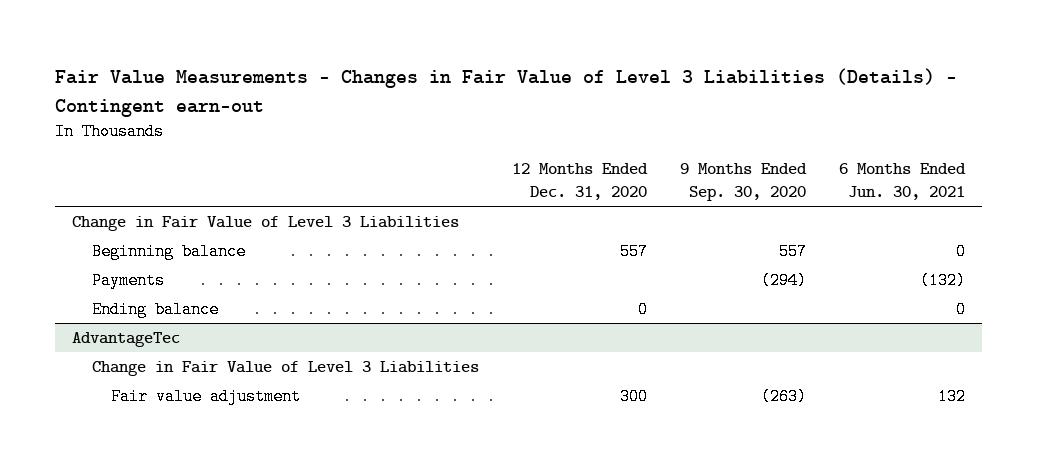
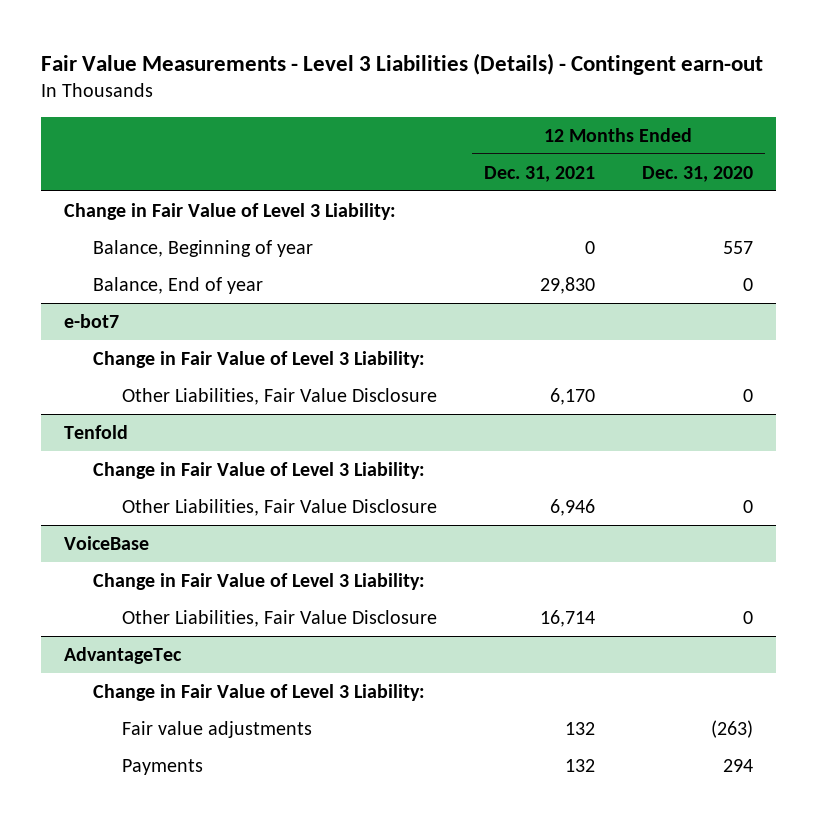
- Fair Value Measurements - Changes in Fair Value of Level 3 Liabilities (Details) - Contingent earn-out
+ Fair Value Measurements - Level 3 Liabilities (Details) - Contingent earn-out
- | 12 Months Ended Dec. 31, 2020 | 9 Months Ended Sep. 30, 2020 | 6 Months Ended Jun. 30, 2021
+ | 12 Months Ended Dec. 31, 2021 | 12 Months Ended Dec. 31, 2020
- Change in Fair Value of Level 3 Liabilities
- Beginning balance | 557 | 557 | 0
- Payments | | (294) | (132)
- Ending balance | 0 | | 0
+ Change in Fair Value of Level 3 Liability:
+ Balance, Beginning of year | 0 | 557
+ Balance, End of year | 29,830 | 0
+ e-bot7
+ Change in Fair Value of Level 3 Liability:
+ Other Liabilities, Fair Value Disclosure | 6,170 | 0
+ Tenfold
+ Change in Fair Value of Level 3 Liability:
+ Other Liabilities, Fair Value Disclosure | 6,946 | 0
+ VoiceBase
+ Change in Fair Value of Level 3 Liability:
+ Other Liabilities, Fair Value Disclosure | 16,714 | 0
@ AdvantageTec
- Change in Fair Value of Level 3 Liabilities
- Fair value adjustment | 300 | (263) | 132
+ Change in Fair Value of Level 3 Liability:
+ Fair value adjustments | 132 | (263)
+ Payments | 132 | 294

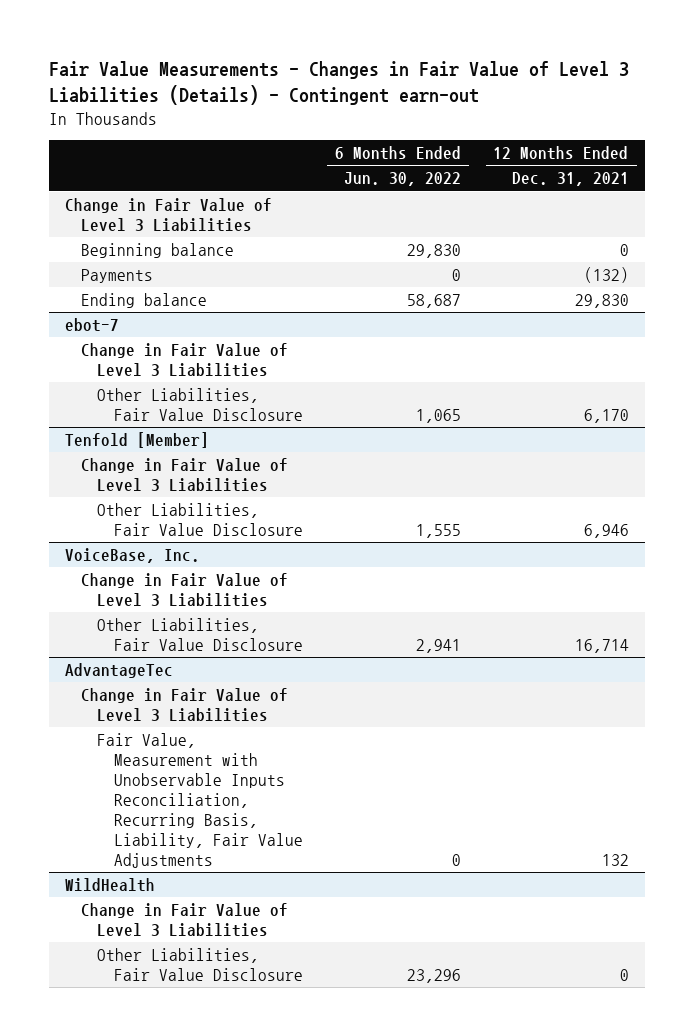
- Fair Value Measurements - Level 3 Liabilities (Details) - Contingent earn-out
+ Fair Value Measurements - Changes in Fair Value of Level 3 Liabilities (Details) - Contingent earn-out
- | 12 Months Ended Dec. 31, 2021 | 12 Months Ended Dec. 31, 2020
+ | 6 Months Ended Jun. 30, 2022 | 12 Months Ended Dec. 31, 2021
- Change in Fair Value of Level 3 Liability:
- Balance, Beginning of year | 0 | 557
- Balance, End of year | 29,830 | 0
- e-bot7
- Change in Fair Value of Level 3 Liability:
+ Change in Fair Value of Level 3 Liabilities
+ Beginning balance | 29,830 | 0
+ Payments | 0 | (132)
+ Ending balance | 58,687 | 29,830
+ ebot-7
+ Change in Fair Value of Level 3 Liabilities
- Tenfold
- Change in Fair Value of Level 3 Liability:
+ Tenfold [Member]
+ Change in Fair Value of Level 3 Liabilities
- VoiceBase
- Change in Fair Value of Level 3 Liability:
+ VoiceBase, Inc.
+ Change in Fair Value of Level 3 Liabilities
@ AdvantageTec
- Change in Fair Value of Level 3 Liability:
- Fair value adjustments | 132 | (263)
- Payments | 132 | 294
+ Change in Fair Value of Level 3 Liabilities
+ Fair Value, Measurement with Unobservable Inputs Reconciliation, Recurring Basis, Liability, Fair Value Adjustments | 0 | 132
+ WildHealth
+ Change in Fair Value of Level 3 Liabilities
+ Other Liabilities, Fair Value Disclosure | 23,296 | 0

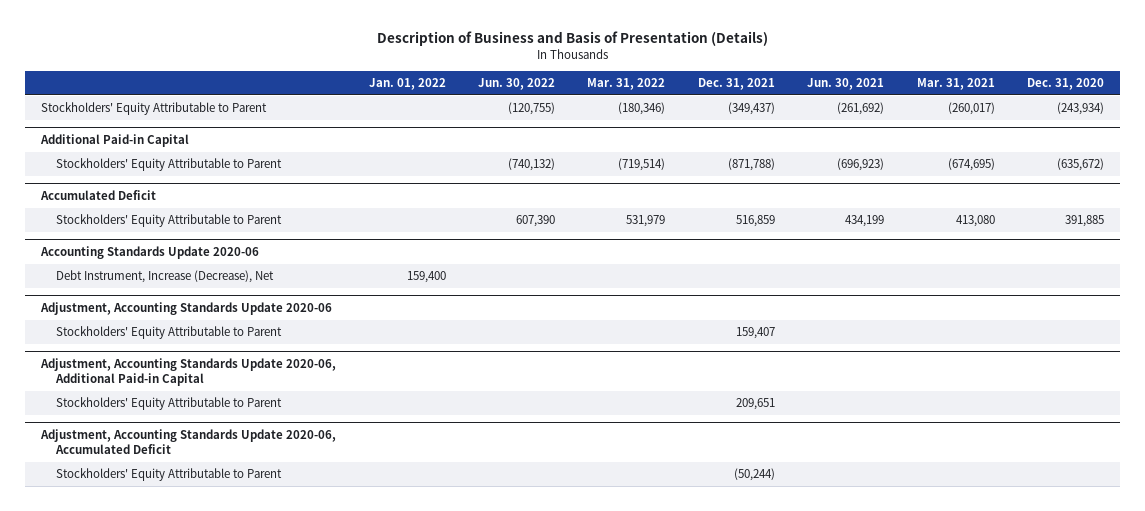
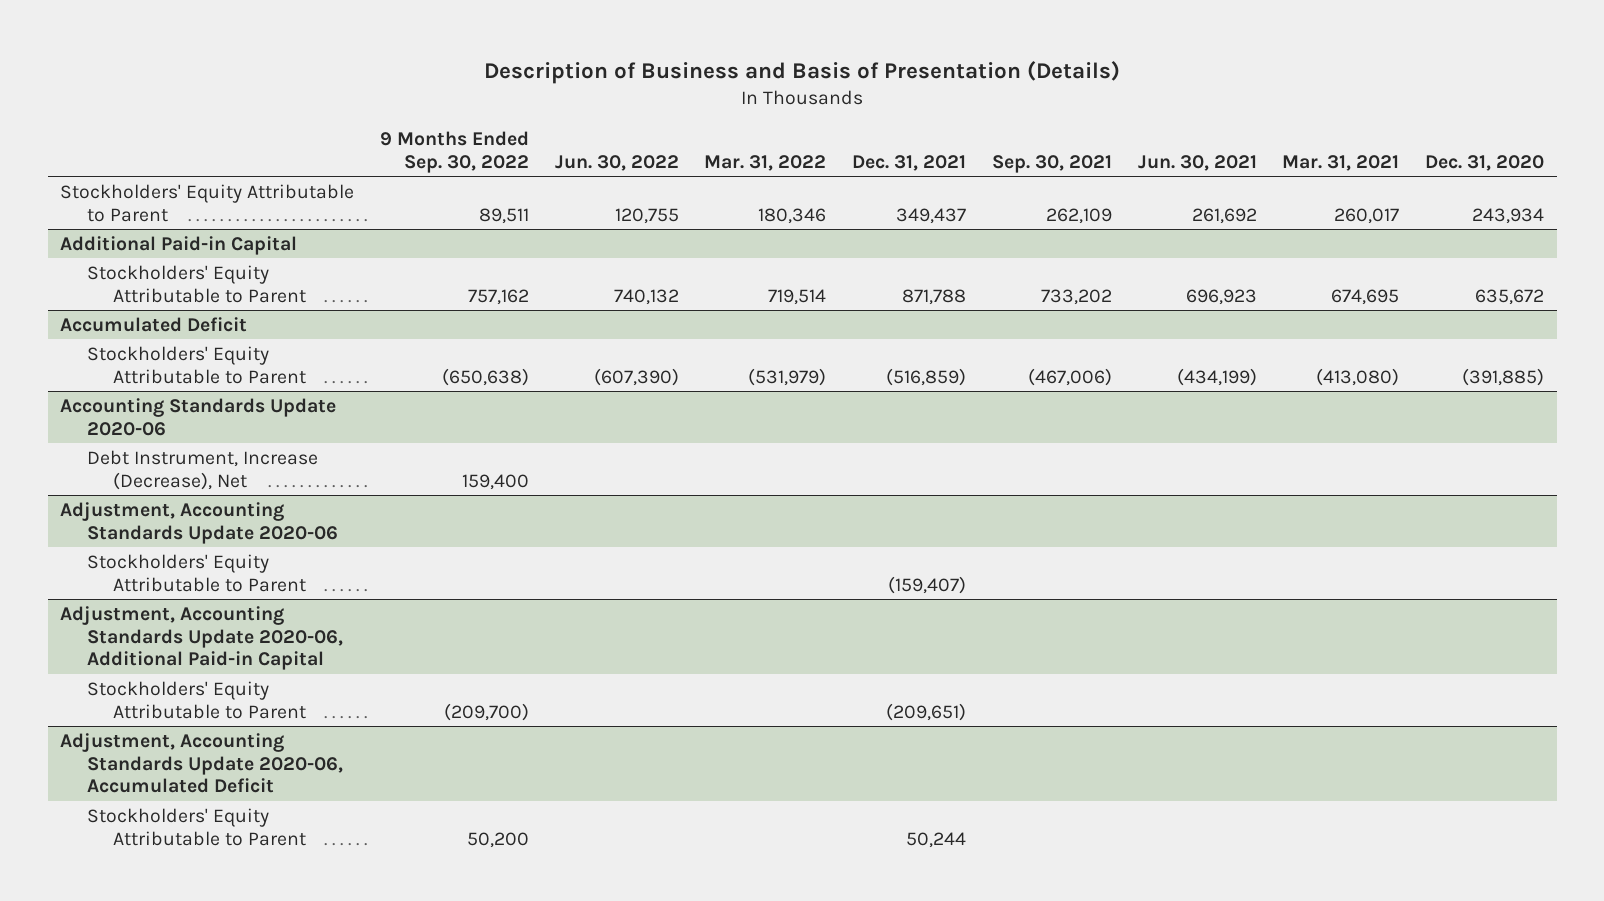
- | Jan. 01, 2022 | Jun. 30, 2022 | Mar. 31, 2022 | Dec. 31, 2021 | Jun. 30, 2021 | Mar. 31, 2021 | Dec. 31, 2020
+ | 9 Months Ended Sep. 30, 2022 | Jun. 30, 2022 | Mar. 31, 2022 | Dec. 31, 2021 | Sep. 30, 2021 | Jun. 30, 2021 | Mar. 31, 2021 | Dec. 31, 2020
- Stockholders' Equity Attributable to Parent | | (120,755) | (180,346) | (349,437) | (261,692) | (260,017) | (243,934)
+ Stockholders' Equity Attributable to Parent | 89,511 | 120,755 | 180,346 | 349,437 | 262,109 | 261,692 | 260,017 | 243,934
@ Additional Paid-in Capital
- Stockholders' Equity Attributable to Parent | | (740,132) | (719,514) | (871,788) | (696,923) | (674,695) | (635,672)
+ Stockholders' Equity Attributable to Parent | 757,162 | 740,132 | 719,514 | 871,788 | 733,202 | 696,923 | 674,695 | 635,672
@ Accumulated Deficit
- Stockholders' Equity Attributable to Parent | | 607,390 | 531,979 | 516,859 | 434,199 | 413,080 | 391,885
+ Stockholders' Equity Attributable to Parent | (650,638) | (607,390) | (531,979) | (516,859) | (467,006) | (434,199) | (413,080) | (391,885)
@ Adjustment, Accounting Standards Update 2020-06
- Stockholders' Equity Attributable to Parent | | | | 159,407 | | |
+ Stockholders' Equity Attributable to Parent | | | | (159,407) | | | |
@ Adjustment, Accounting Standards Update 2020-06, Additional Paid-in Capital
- Stockholders' Equity Attributable to Parent | | | | 209,651 | | |
+ Stockholders' Equity Attributable to Parent | (209,700) | | | (209,651) | | | |
@ Adjustment, Accounting Standards Update 2020-06, Accumulated Deficit
- Stockholders' Equity Attributable to Parent | | | | (50,244) | | |
+ Stockholders' Equity Attributable to Parent | 50,200 | | | 50,244 | | | |

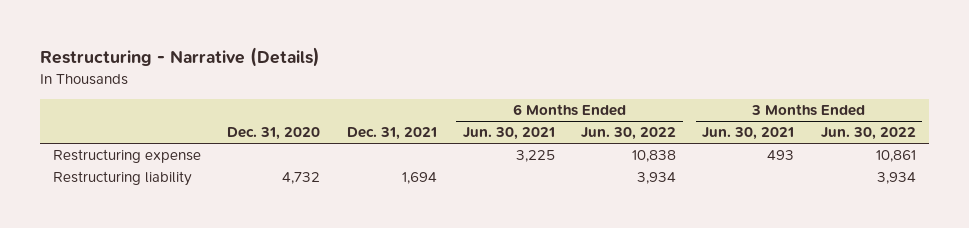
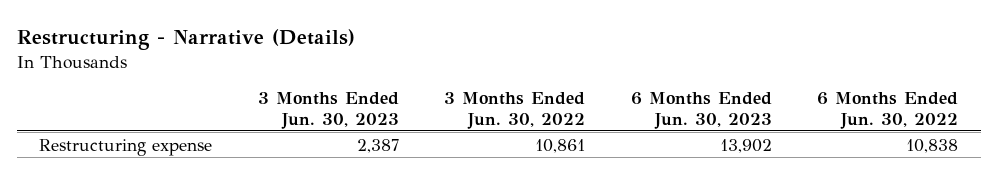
- | Dec. 31, 2020 | Dec. 31, 2021 | 6 Months Ended Jun. 30, 2021 | 6 Months Ended Jun. 30, 2022 | 3 Months Ended Jun. 30, 2021 | 3 Months Ended Jun. 30, 2022
+ | 3 Months Ended Jun. 30, 2023 | 3 Months Ended Jun. 30, 2022 | 6 Months Ended Jun. 30, 2023 | 6 Months Ended Jun. 30, 2022
- Restructuring liability | 4,732 | 1,694 | | 3,934 | | 3,934

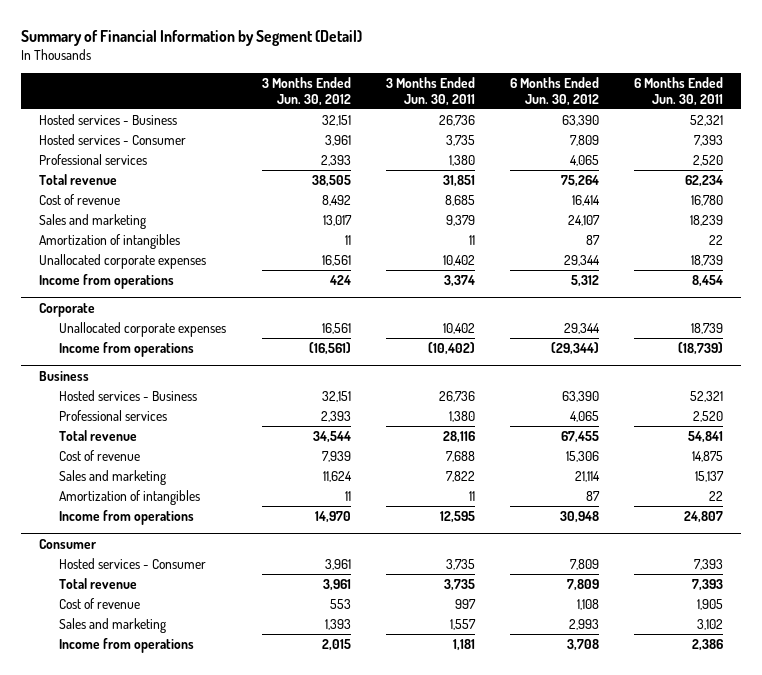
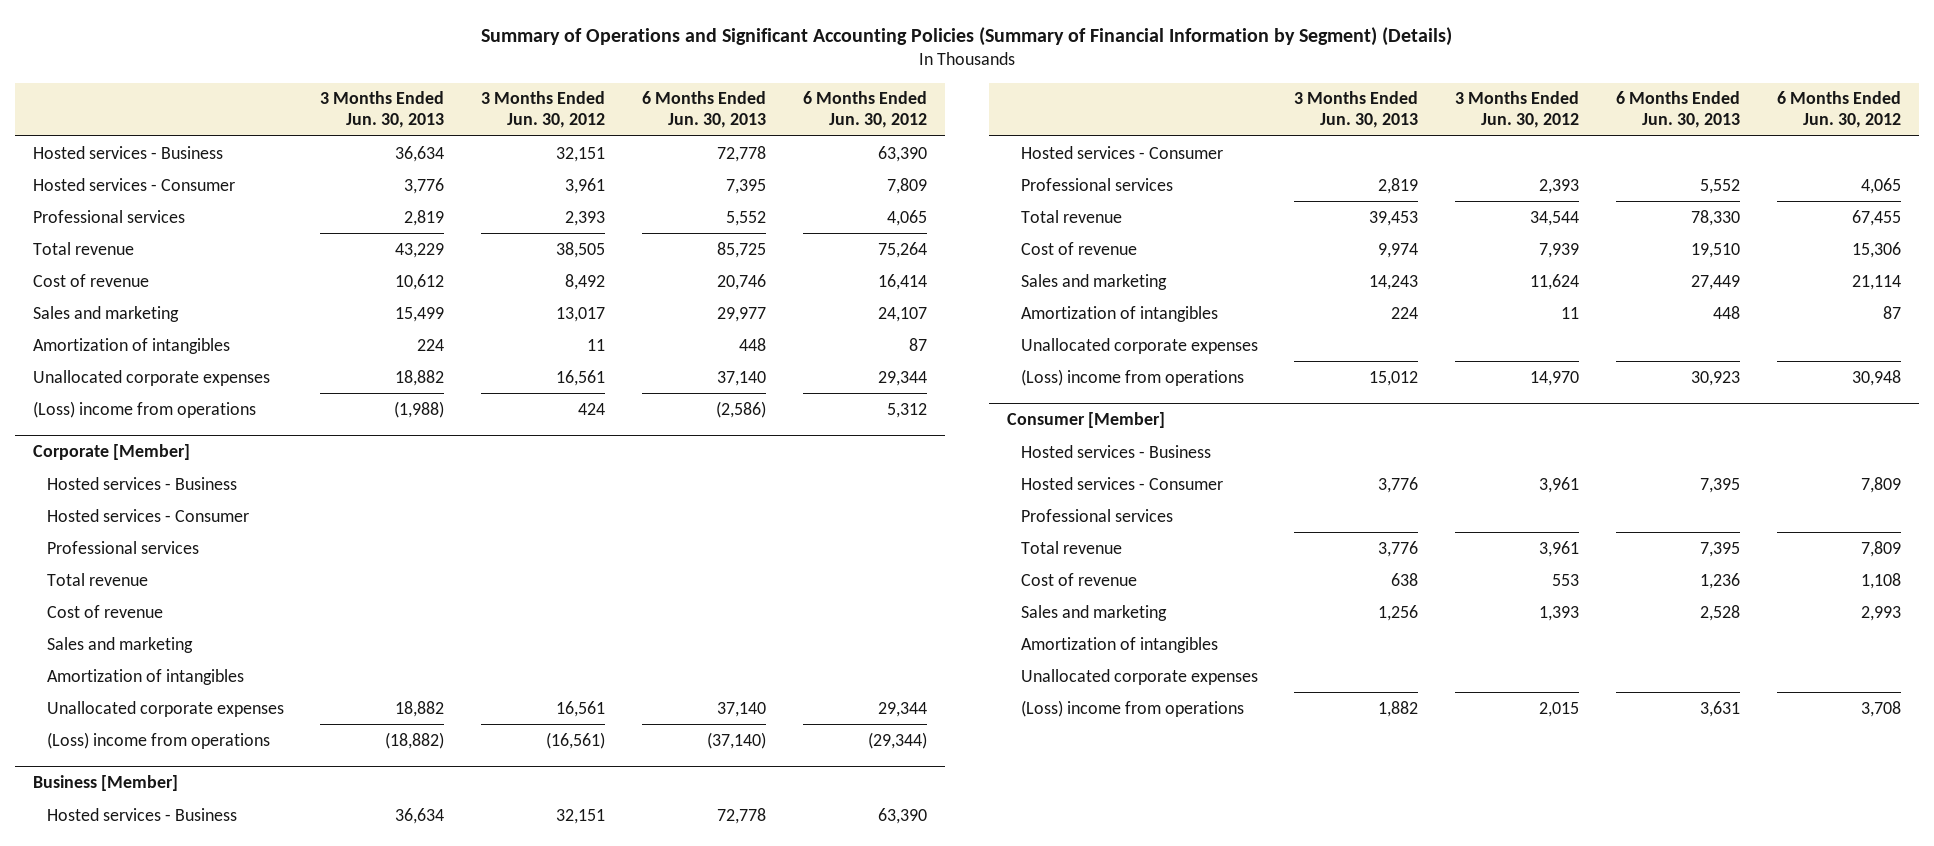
- Summary of Financial Information by Segment (Detail)
+ Summary of Operations and Significant Accounting Policies (Summary of Financial Information by Segment) (Details)
- | 3 Months Ended Jun. 30, 2012 | 3 Months Ended Jun. 30, 2011 | 6 Months Ended Jun. 30, 2012 | 6 Months Ended Jun. 30, 2011
+ | 3 Months Ended Jun. 30, 2013 | 3 Months Ended Jun. 30, 2012 | 6 Months Ended Jun. 30, 2013 | 6 Months Ended Jun. 30, 2012
- Income from operations | 424 | 3,374 | 5,312 | 8,454
- Corporate
+ (Loss) income from operations | (1,988) | 424 | (2,586) | 5,312
+ Corporate [Member]
+ Hosted services - Business
+ Hosted services - Consumer
+ Professional services
+ Total revenue
+ Cost of revenue
+ Sales and marketing
+ Amortization of intangibles
- Income from operations | (16,561) | (10,402) | (29,344) | (18,739)
- Business
+ (Loss) income from operations | (18,882) | (16,561) | (37,140) | (29,344)
+ Business [Member]
+ Hosted services - Consumer
- Income from operations | 14,970 | 12,595 | 30,948 | 24,807
- Consumer
+ Unallocated corporate expenses
+ (Loss) income from operations | 15,012 | 14,970 | 30,923 | 30,948
+ Consumer [Member]
+ Hosted services - Business
+ Professional services
- Income from operations | 2,015 | 1,181 | 3,708 | 2,386
+ Amortization of intangibles
+ Unallocated corporate expenses
+ (Loss) income from operations | 1,882 | 2,015 | 3,631 | 3,708

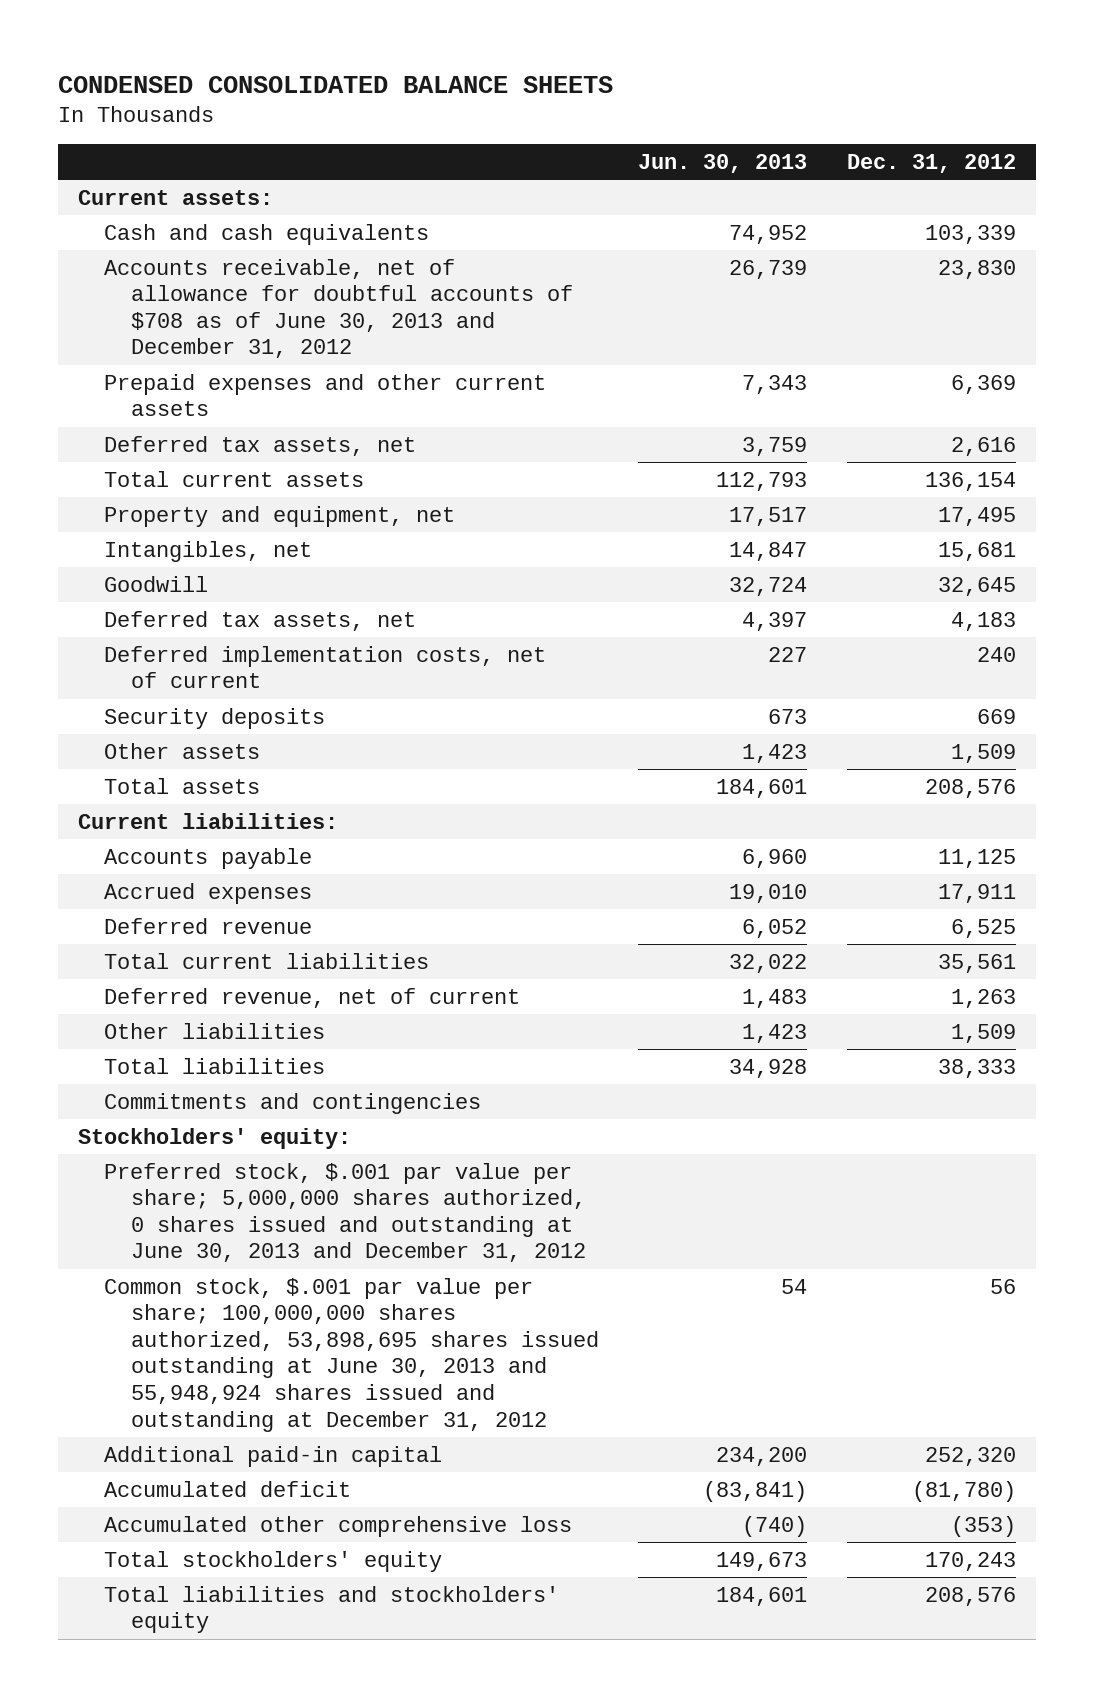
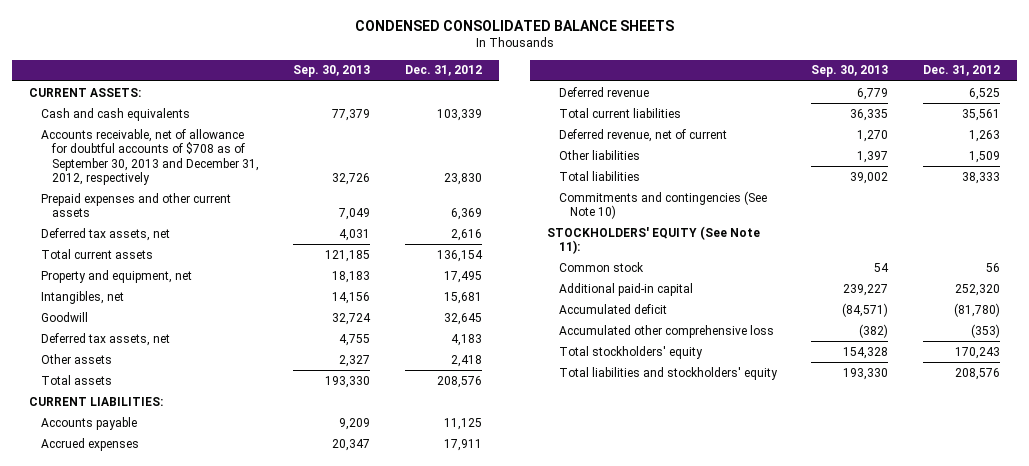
- | Jun. 30, 2013 | Dec. 31, 2012
+ | Sep. 30, 2013 | Dec. 31, 2012
- Current assets:
+ CURRENT ASSETS:
- Accounts receivable, net of allowance for doubtful accounts of $708 as of June 30, 2013 and December 31, 2012 | 26,739 | 23,830
+ Accounts receivable, net of allowance for doubtful accounts of $708 as of September 30, 2013 and December 31, 2012, respectively | 32,726 | 23,830
- Deferred implementation costs, net of current | 227 | 240
- Security deposits | 673 | 669
- Other assets | 1,423 | 1,509
+ Other assets | 2,327 | 2,418
- Current liabilities:
+ CURRENT LIABILITIES:
- Commitments and contingencies
- Stockholders' equity:
- Preferred stock, $.001 par value per share; 5,000,000 shares authorized, 0 shares issued and outstanding at June 30, 2013 and December 31, 2012
- Common stock, $.001 par value per share; 100,000,000 shares authorized, 53,898,695 shares issued outstanding at June 30, 2013 and 55,948,924 shares issued and outstanding at December 31, 2012 | 54 | 56
+ Commitments and contingencies (See Note 10)
+ STOCKHOLDERS' EQUITY (See Note 11):
+ Common stock | 54 | 56

